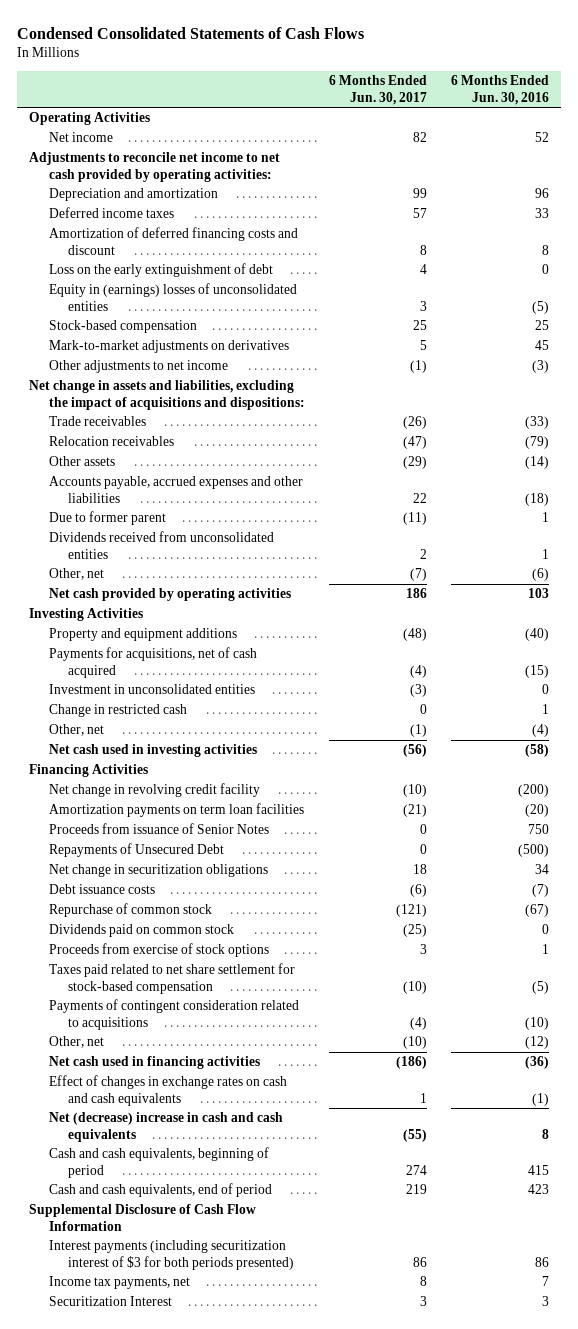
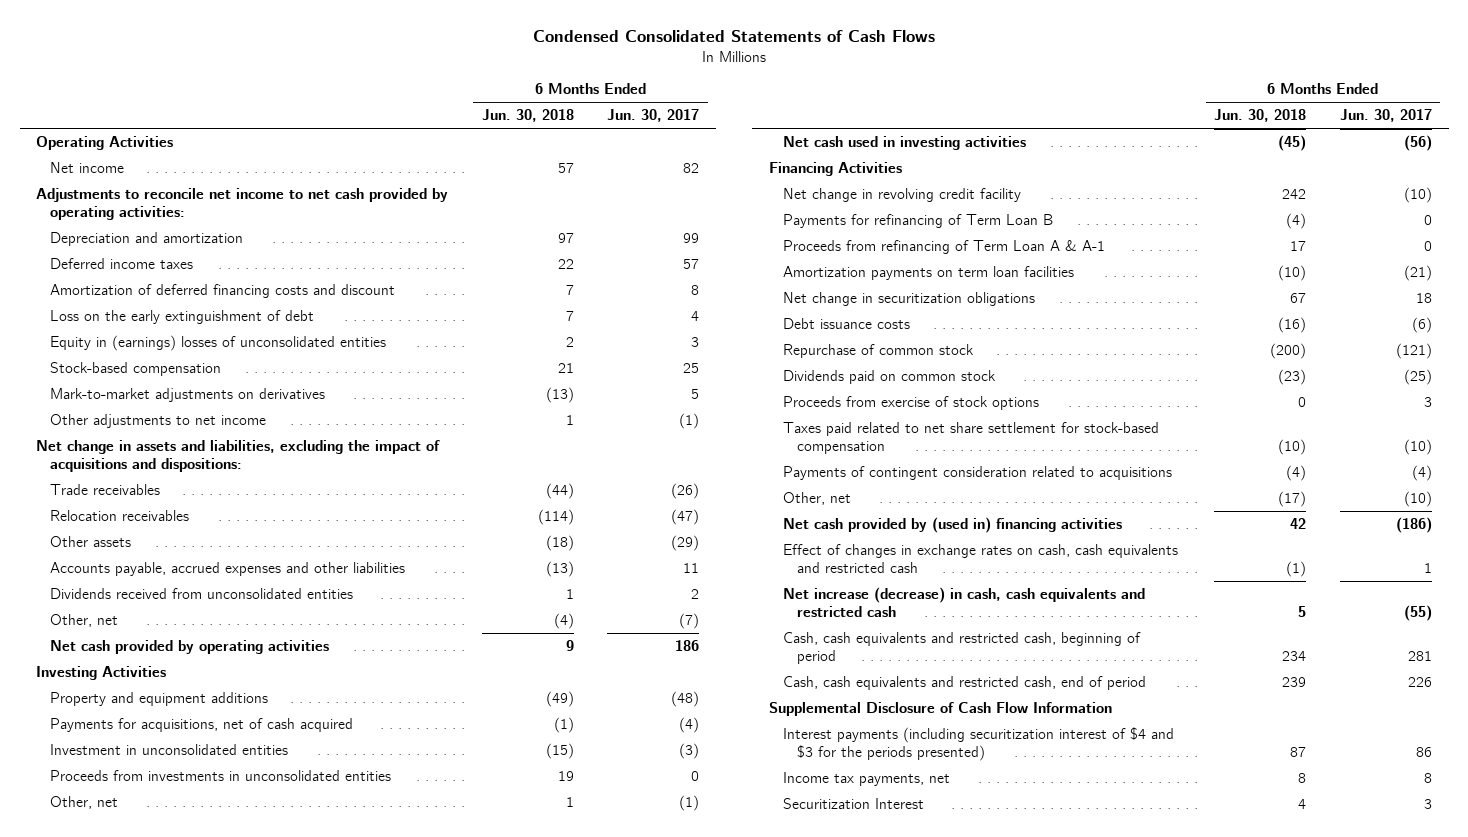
- | 6 Months Ended Jun. 30, 2017 | 6 Months Ended Jun. 30, 2016
+ | 6 Months Ended Jun. 30, 2018 | 6 Months Ended Jun. 30, 2017
- Accounts payable, accrued expenses and other liabilities | 22 | (18)
- Due to former parent | (11) | 1
+ Accounts payable, accrued expenses and other liabilities | (13) | 11
- Change in restricted cash | 0 | 1
+ Proceeds from investments in unconsolidated entities | 19 | 0
+ Payments for refinancing of Term Loan B | (4) | 0
+ Proceeds from refinancing of Term Loan A & A-1 | 17 | 0
- Proceeds from issuance of Senior Notes | 0 | 750
- Repayments of Unsecured Debt | 0 | (500)
- Net cash used in financing activities | (186) | (36)
- Effect of changes in exchange rates on cash and cash equivalents | 1 | (1)
- Net (decrease) increase in cash and cash equivalents | (55) | 8
- Cash and cash equivalents, beginning of period | 274 | 415
- Cash and cash equivalents, end of period | 219 | 423
+ Net cash provided by (used in) financing activities | 42 | (186)
+ Effect of changes in exchange rates on cash, cash equivalents and restricted cash | (1) | 1
+ Net increase (decrease) in cash, cash equivalents and restricted cash | 5 | (55)
+ Cash, cash equivalents and restricted cash, beginning of period | 234 | 281
+ Cash, cash equivalents and restricted cash, end of period | 239 | 226
- Interest payments (including securitization interest of $3 for both periods presented) | 86 | 86
+ Interest payments (including securitization interest of $4 and $3 for the periods presented) | 87 | 86

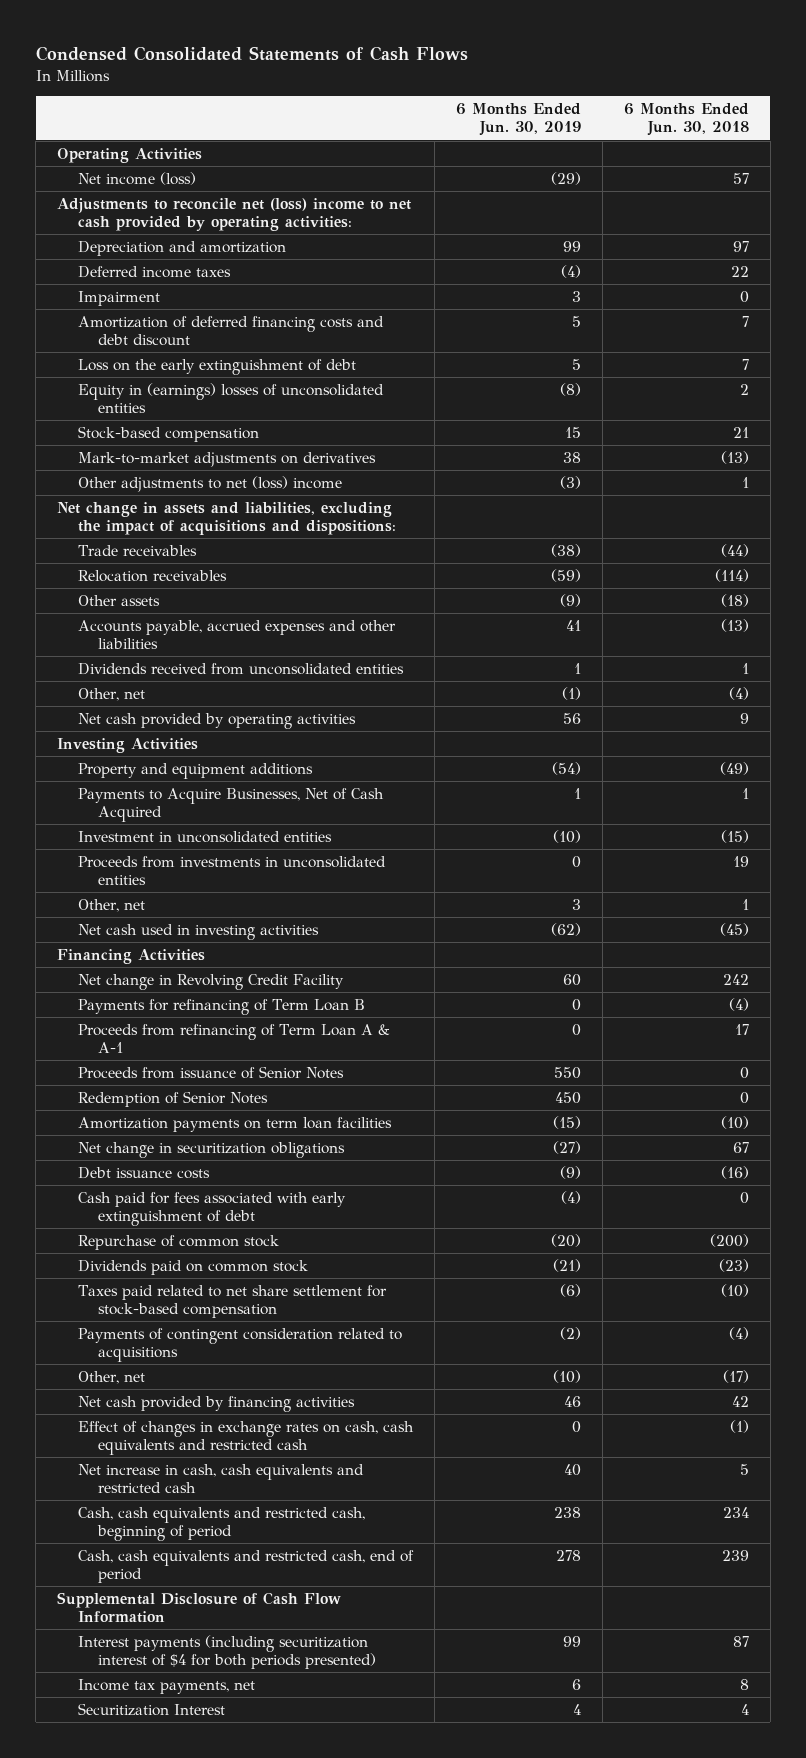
- | 6 Months Ended Jun. 30, 2018 | 6 Months Ended Jun. 30, 2017
+ | 6 Months Ended Jun. 30, 2019 | 6 Months Ended Jun. 30, 2018
- Net income | 57 | 82
- Adjustments to reconcile net income to net cash provided by operating activities:
+ Net income (loss) | (29) | 57
+ Adjustments to reconcile net (loss) income to net cash provided by operating activities:
- Amortization of deferred financing costs and discount | 7 | 8
+ Impairment | 3 | 0
+ Amortization of deferred financing costs and debt discount | 5 | 7
- Other adjustments to net income | 1 | (1)
+ Other adjustments to net (loss) income | (3) | 1
- Payments for acquisitions, net of cash acquired | (1) | (4)
+ Payments to Acquire Businesses, Net of Cash Acquired | 1 | 1
- Net change in revolving credit facility | 242 | (10)
+ Net change in Revolving Credit Facility | 60 | 242
+ Proceeds from issuance of Senior Notes | 550 | 0
+ Redemption of Senior Notes | 450 | 0
+ Cash paid for fees associated with early extinguishment of debt | (4) | 0
- Proceeds from exercise of stock options | 0 | 3
- Net cash provided by (used in) financing activities | 42 | (186)
+ Net cash provided by financing activities | 46 | 42
- Net increase (decrease) in cash, cash equivalents and restricted cash | 5 | (55)
+ Net increase in cash, cash equivalents and restricted cash | 40 | 5
- Interest payments (including securitization interest of $4 and $3 for the periods presented) | 87 | 86
+ Interest payments (including securitization interest of $4 for both periods presented) | 99 | 87

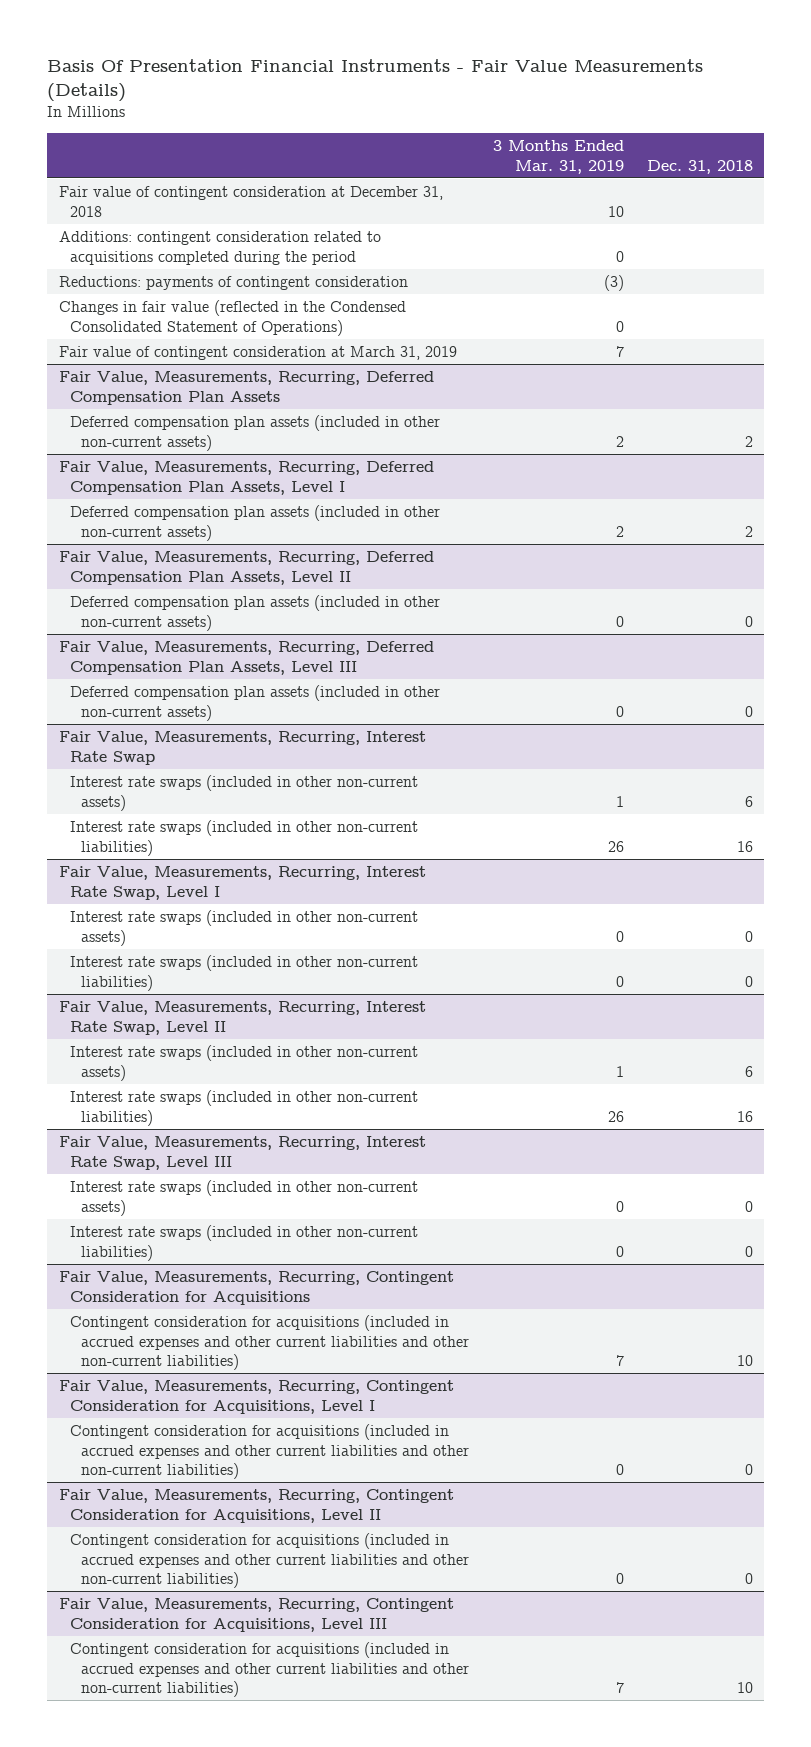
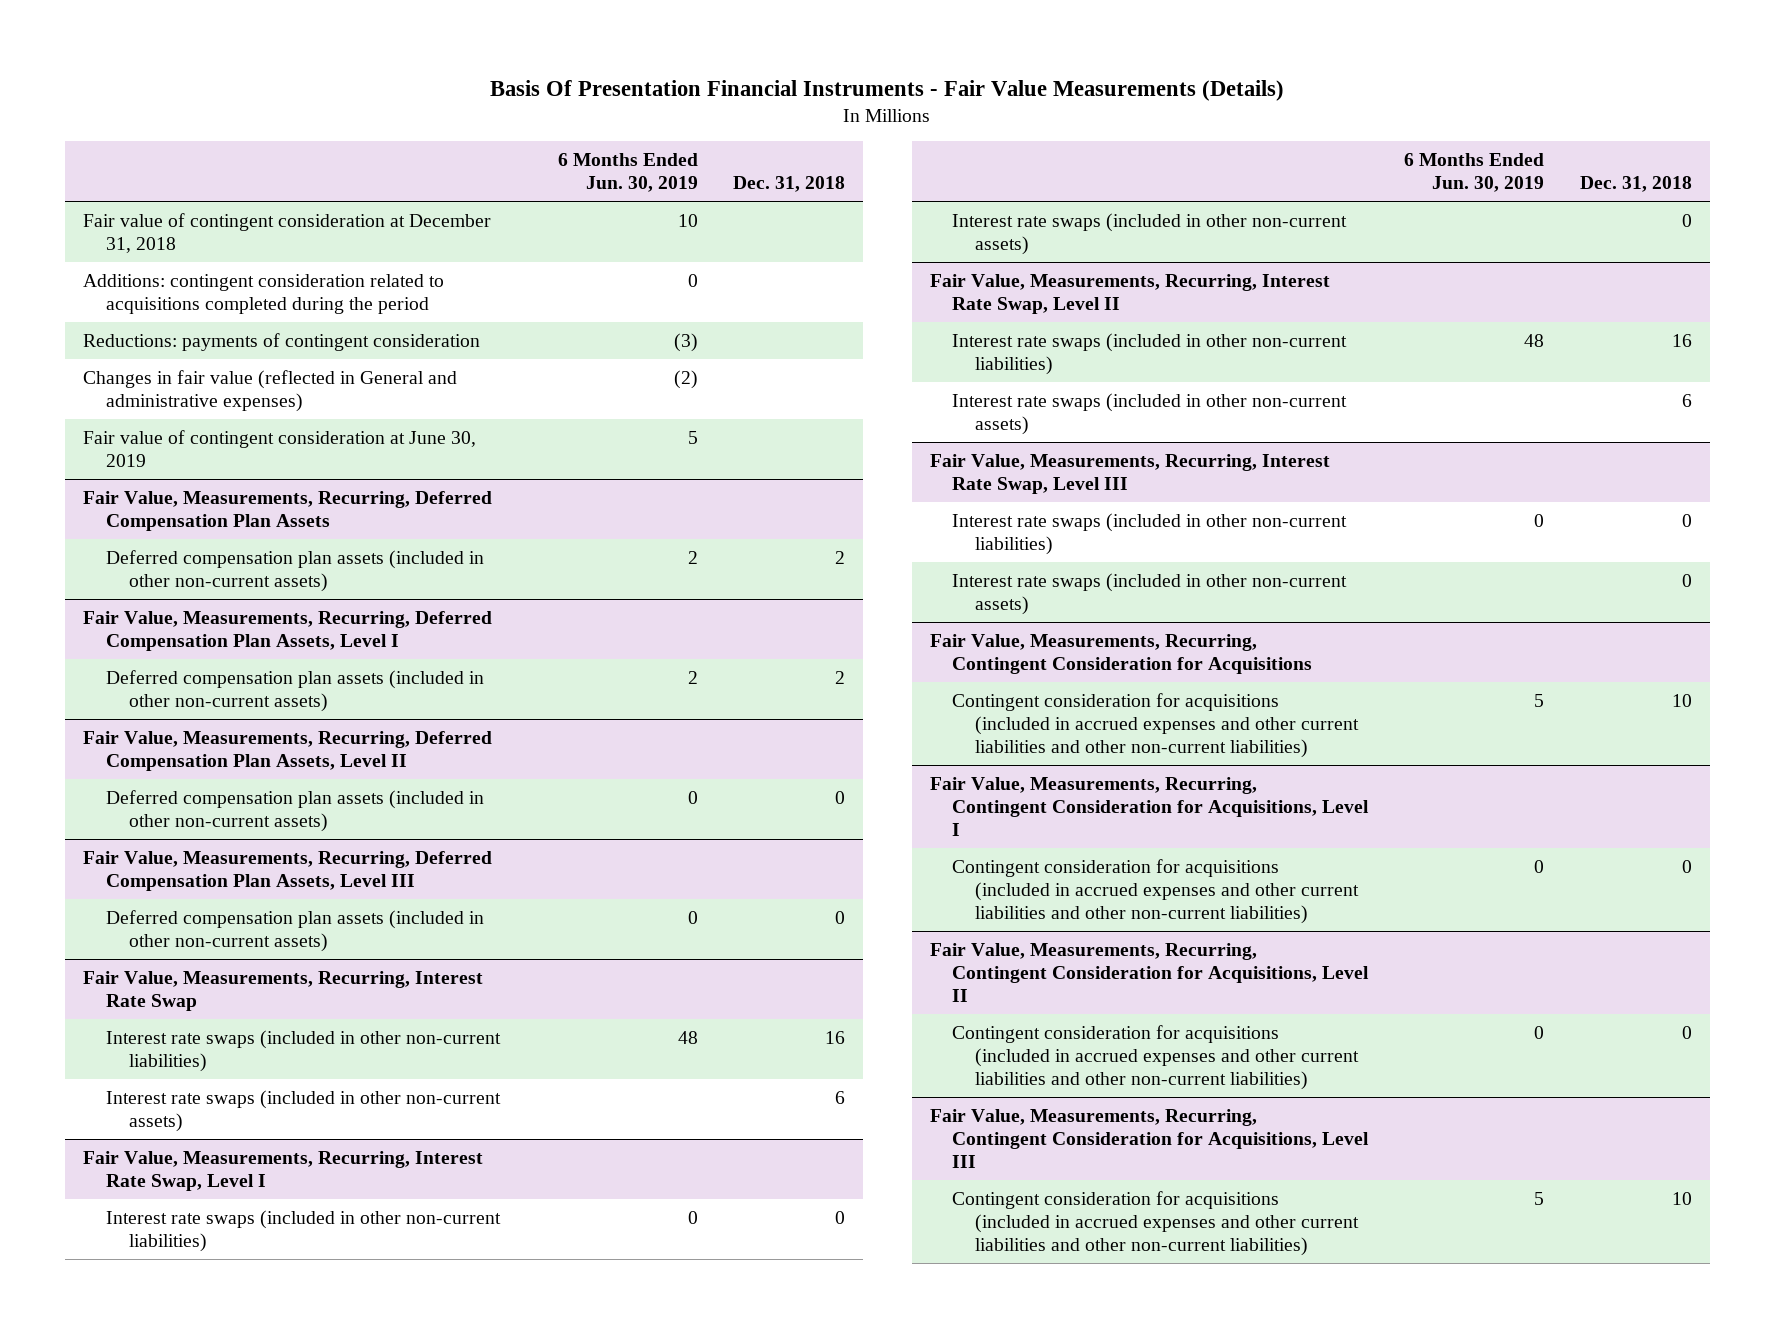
- | 3 Months Ended Mar. 31, 2019 | Dec. 31, 2018
+ | 6 Months Ended Jun. 30, 2019 | Dec. 31, 2018
- Changes in fair value (reflected in the Condensed Consolidated Statement of Operations) | 0 |
- Fair value of contingent consideration at March 31, 2019 | 7 |
+ Changes in fair value (reflected in General and administrative expenses) | (2) |
+ Fair value of contingent consideration at June 30, 2019 | 5 |
@ Fair Value, Measurements, Recurring, Interest Rate Swap
moved down: Interest rate swaps (included in other non-current assets) | | 6
@ Fair Value, Measurements, Recurring, Interest Rate Swap, Level I
moved down: Interest rate swaps (included in other non-current assets) | | 0
@ Fair Value, Measurements, Recurring, Interest Rate Swap, Level II
moved down: Interest rate swaps (included in other non-current assets) | | 6
@ Fair Value, Measurements, Recurring, Interest Rate Swap, Level III
moved down: Interest rate swaps (included in other non-current assets) | | 0

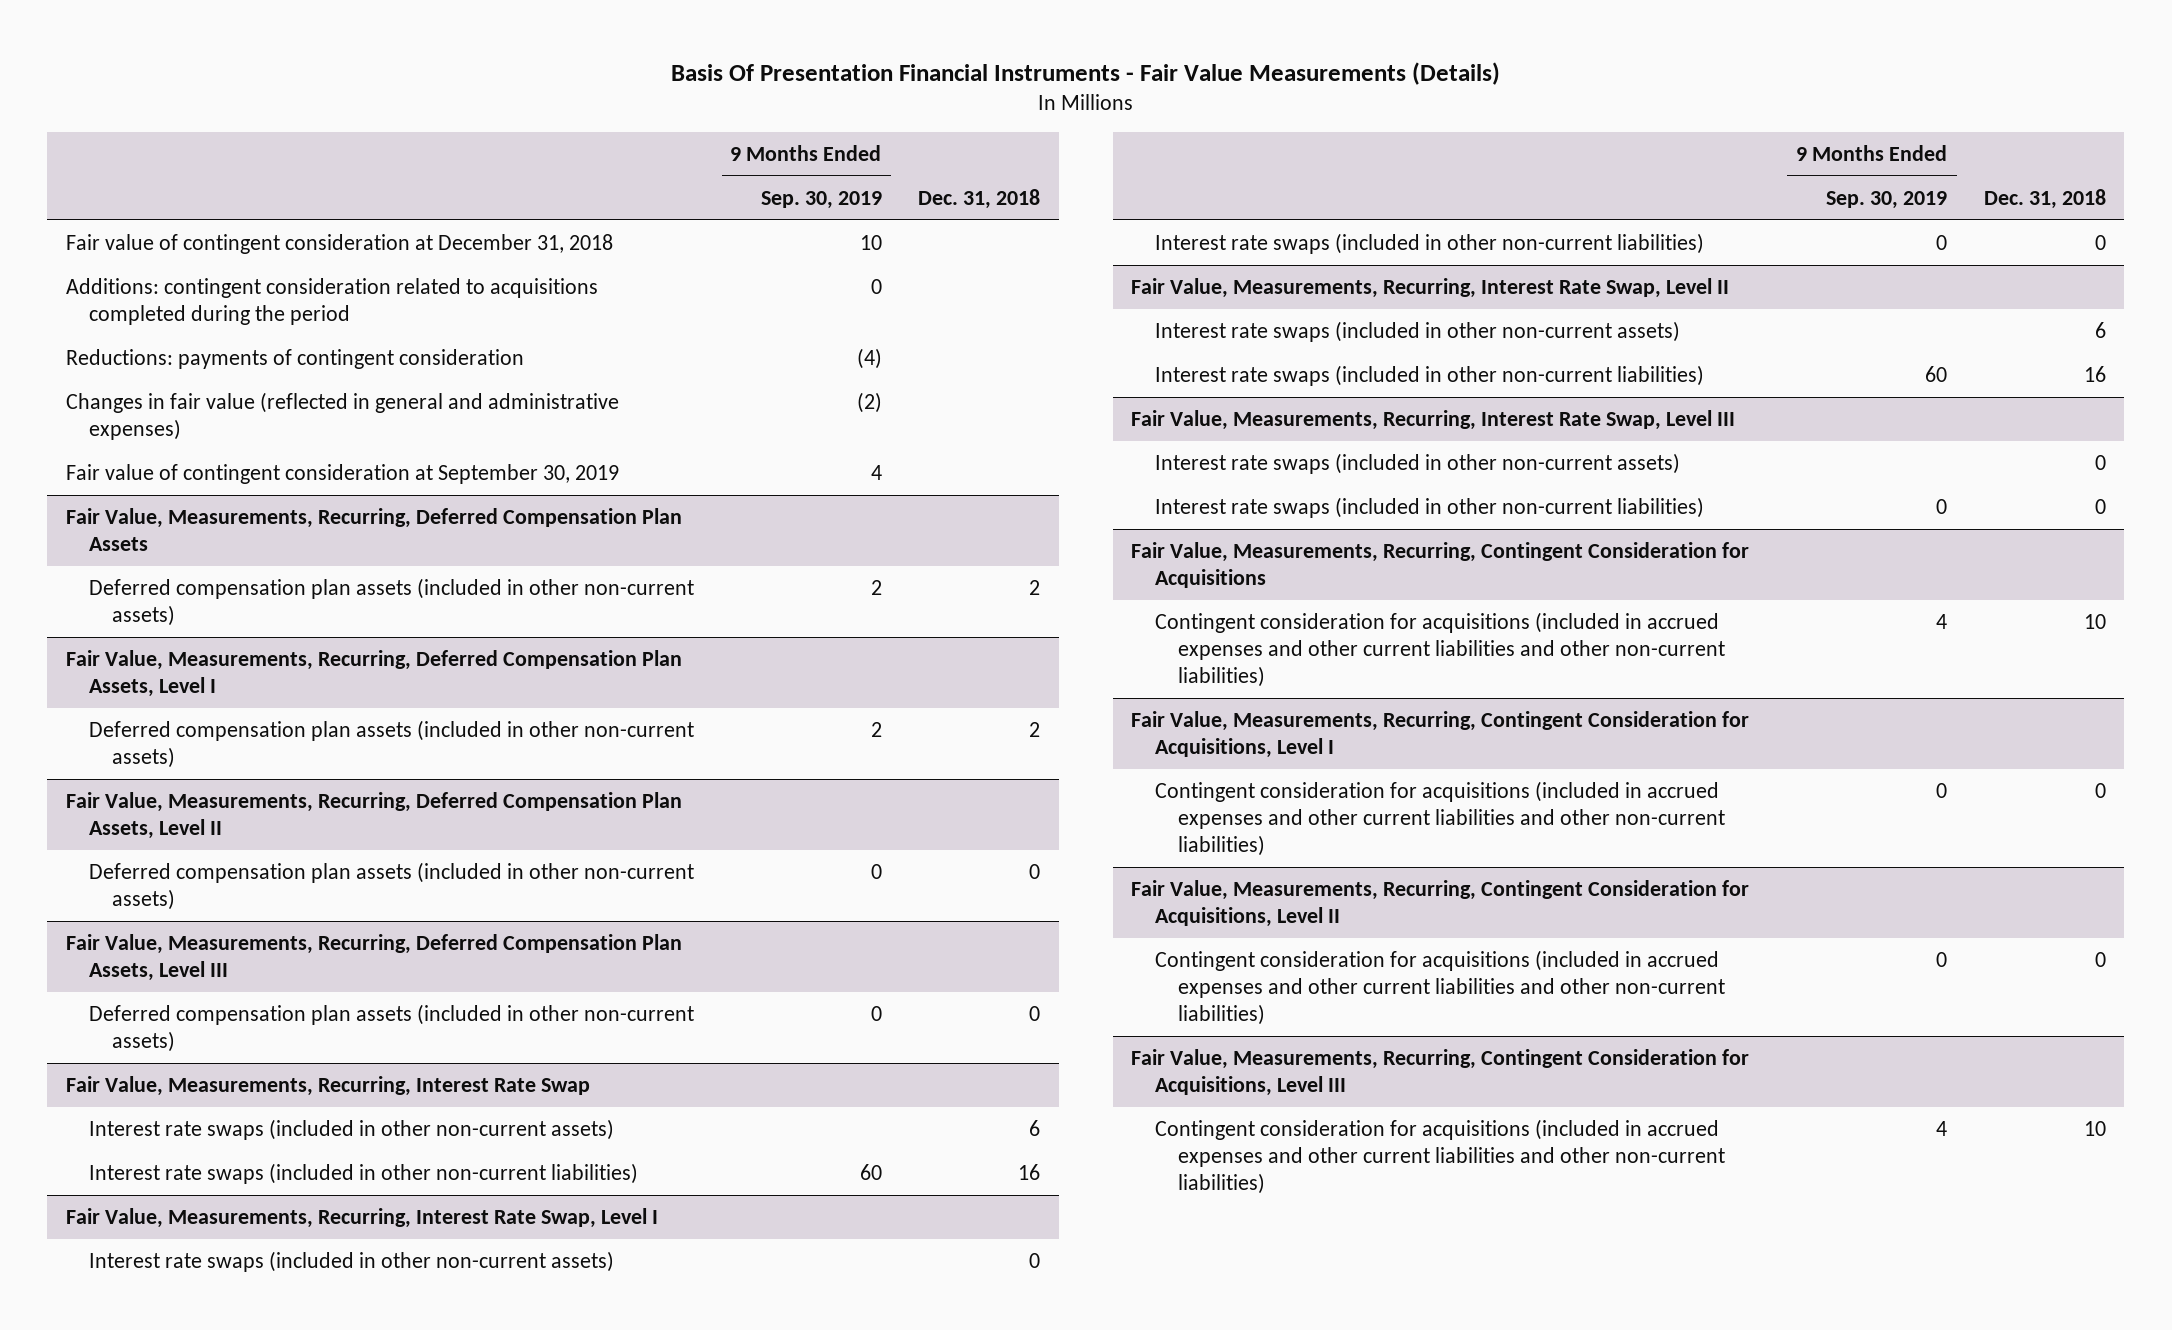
- | 6 Months Ended Jun. 30, 2019 | Dec. 31, 2018
+ | 9 Months Ended Sep. 30, 2019 | Dec. 31, 2018
- Changes in fair value (reflected in General and administrative expenses) | (2) |
- Fair value of contingent consideration at June 30, 2019 | 5 |
+ Changes in fair value (reflected in general and administrative expenses) | (2) |
+ Fair value of contingent consideration at September 30, 2019 | 4 |
@ Fair Value, Measurements, Recurring, Interest Rate Swap
moved down: Interest rate swaps (included in other non-current liabilities) | 60 | 16
@ Fair Value, Measurements, Recurring, Interest Rate Swap, Level I
moved down: Interest rate swaps (included in other non-current liabilities) | 0 | 0
@ Fair Value, Measurements, Recurring, Interest Rate Swap, Level II
moved down: Interest rate swaps (included in other non-current liabilities) | 60 | 16
@ Fair Value, Measurements, Recurring, Interest Rate Swap, Level III
moved down: Interest rate swaps (included in other non-current liabilities) | 0 | 0

